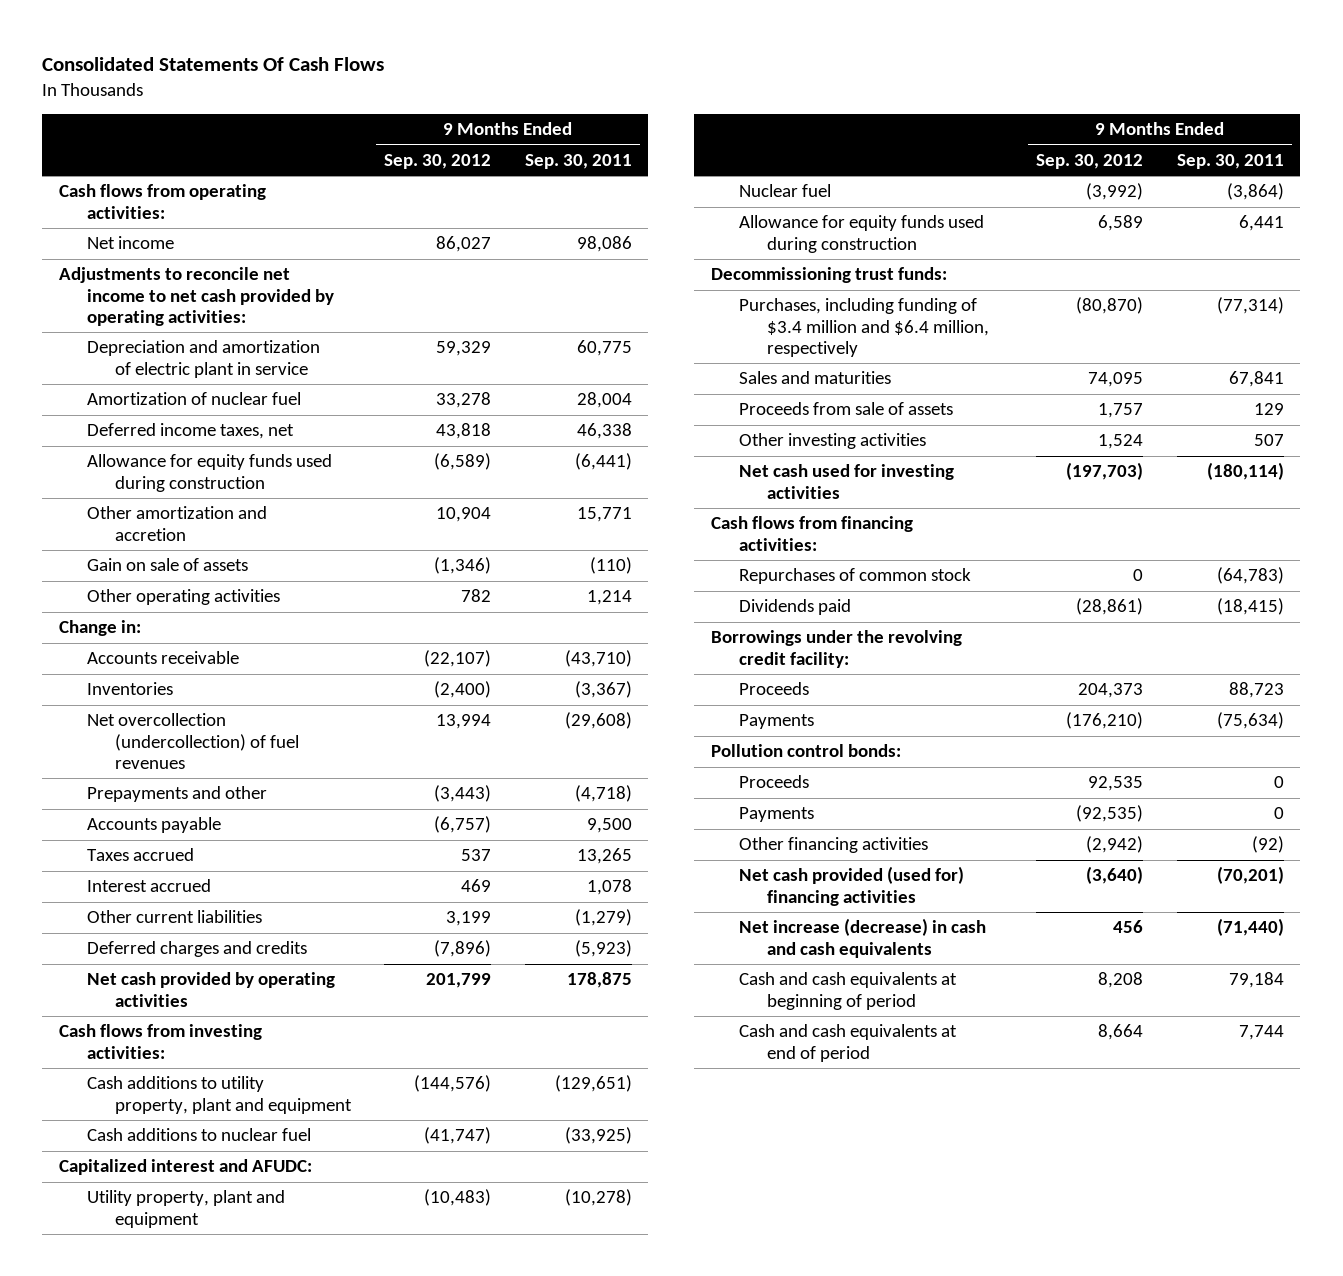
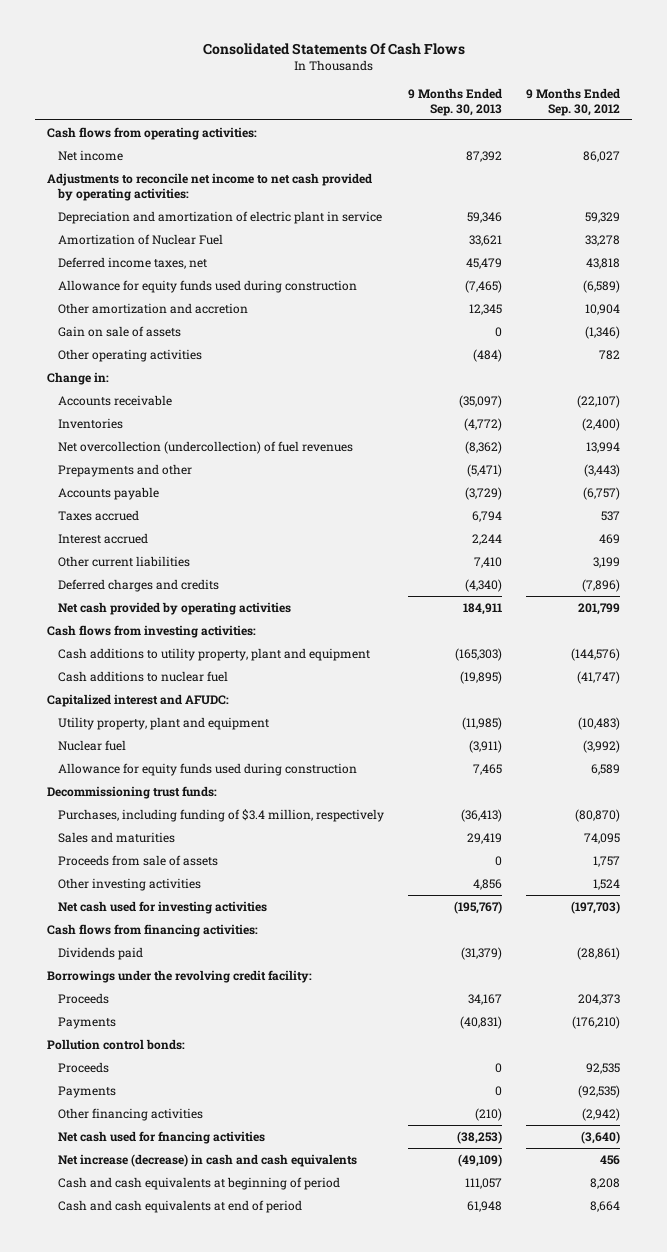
- | 9 Months Ended Sep. 30, 2012 | 9 Months Ended Sep. 30, 2011
+ | 9 Months Ended Sep. 30, 2013 | 9 Months Ended Sep. 30, 2012
- Amortization of nuclear fuel | 33,278 | 28,004
+ Amortization of Nuclear Fuel | 33,621 | 33,278
- Purchases, including funding of $3.4 million and $6.4 million, respectively | (80,870) | (77,314)
+ Purchases, including funding of $3.4 million, respectively | (36,413) | (80,870)
- Repurchases of common stock | 0 | (64,783)
- Net cash provided (used for) financing activities | (3,640) | (70,201)
+ Net cash used for fnancing activities | (38,253) | (3,640)

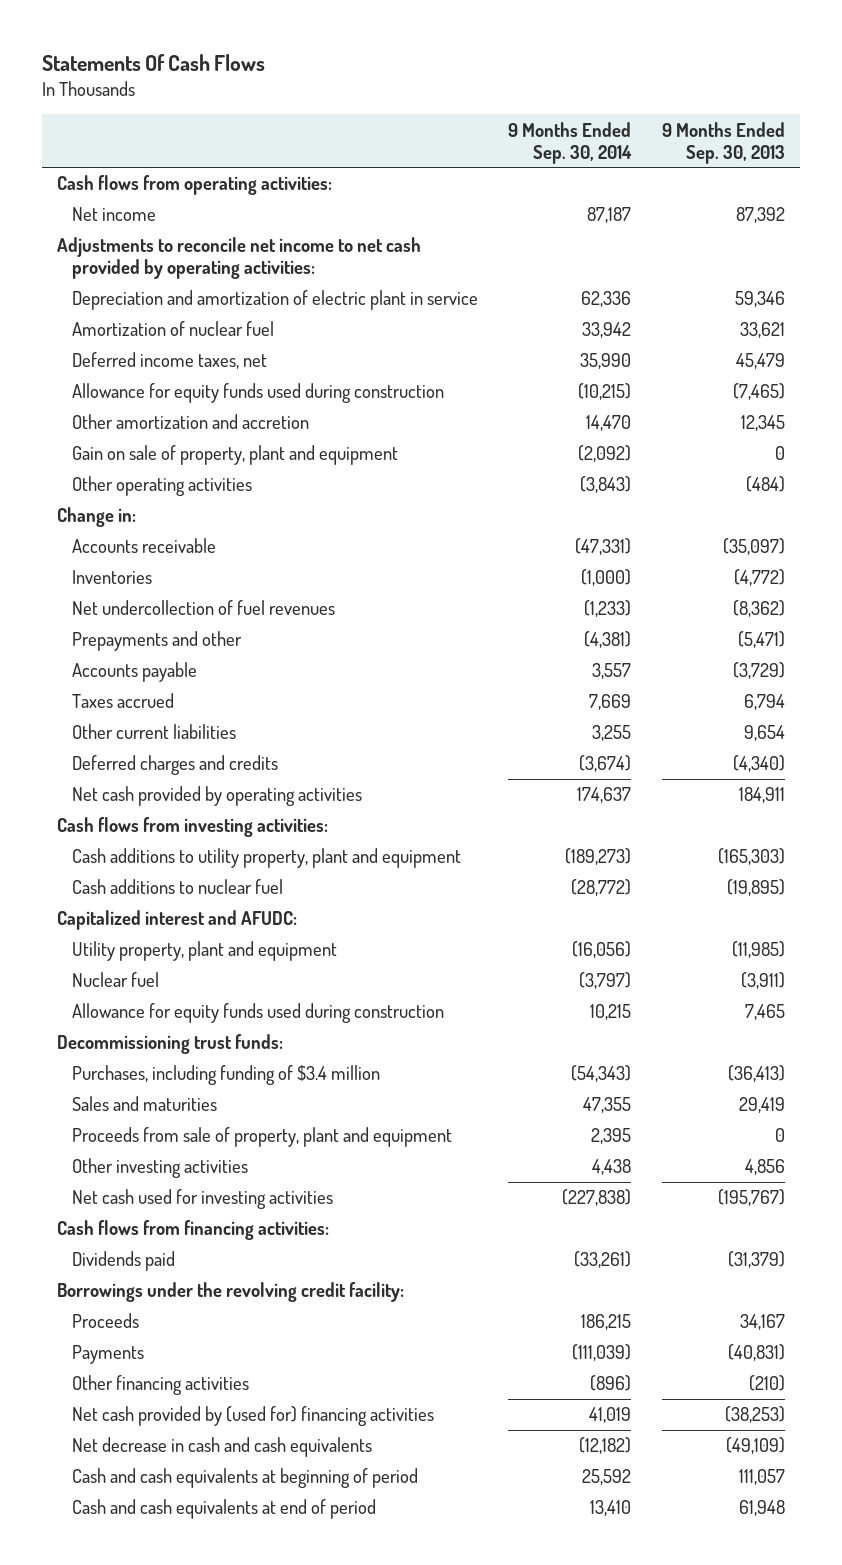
- Consolidated Statements Of Cash Flows
+ Statements Of Cash Flows
- | 9 Months Ended Sep. 30, 2013 | 9 Months Ended Sep. 30, 2012
+ | 9 Months Ended Sep. 30, 2014 | 9 Months Ended Sep. 30, 2013
- Amortization of Nuclear Fuel | 33,621 | 33,278
+ Amortization of nuclear fuel | 33,942 | 33,621
- Gain on sale of assets | 0 | (1,346)
+ Gain on sale of property, plant and equipment | (2,092) | 0
- Net overcollection (undercollection) of fuel revenues | (8,362) | 13,994
+ Net undercollection of fuel revenues | (1,233) | (8,362)
- Interest accrued | 2,244 | 469
- Other current liabilities | 7,410 | 3,199
+ Other current liabilities | 3,255 | 9,654
- Purchases, including funding of $3.4 million, respectively | (36,413) | (80,870)
+ Purchases, including funding of $3.4 million | (54,343) | (36,413)
- Proceeds from sale of assets | 0 | 1,757
+ Proceeds from sale of property, plant and equipment | 2,395 | 0
- Pollution control bonds:
- Proceeds | 0 | 92,535
- Payments | 0 | (92,535)
- Net cash used for fnancing activities | (38,253) | (3,640)
- Net increase (decrease) in cash and cash equivalents | (49,109) | 456
+ Net cash provided by (used for) financing activities | 41,019 | (38,253)
+ Net decrease in cash and cash equivalents | (12,182) | (49,109)

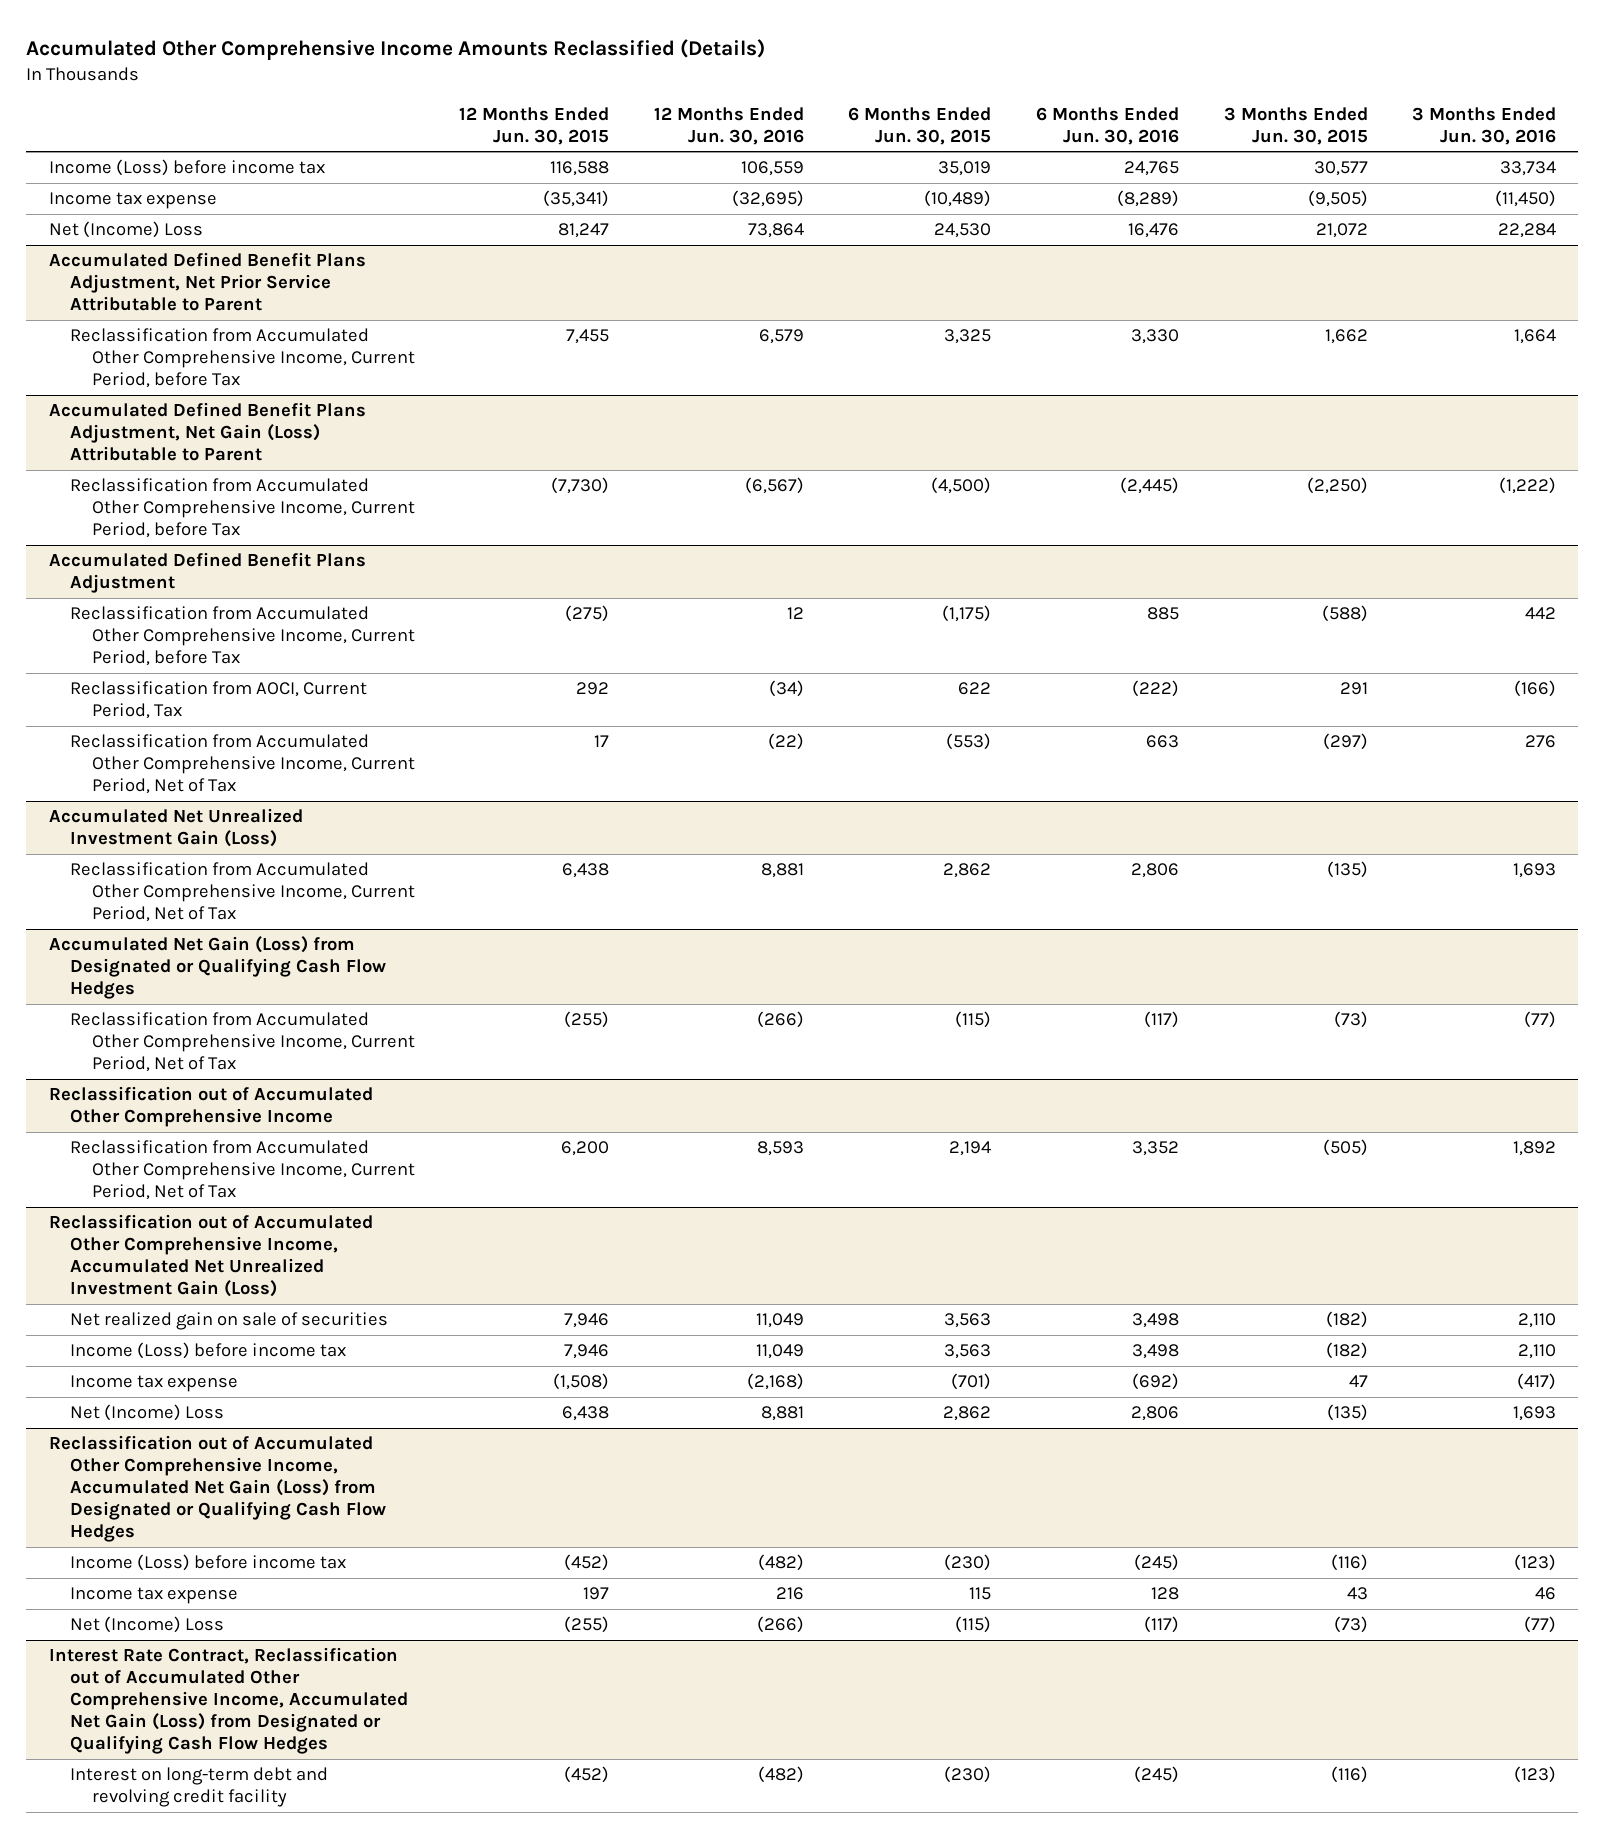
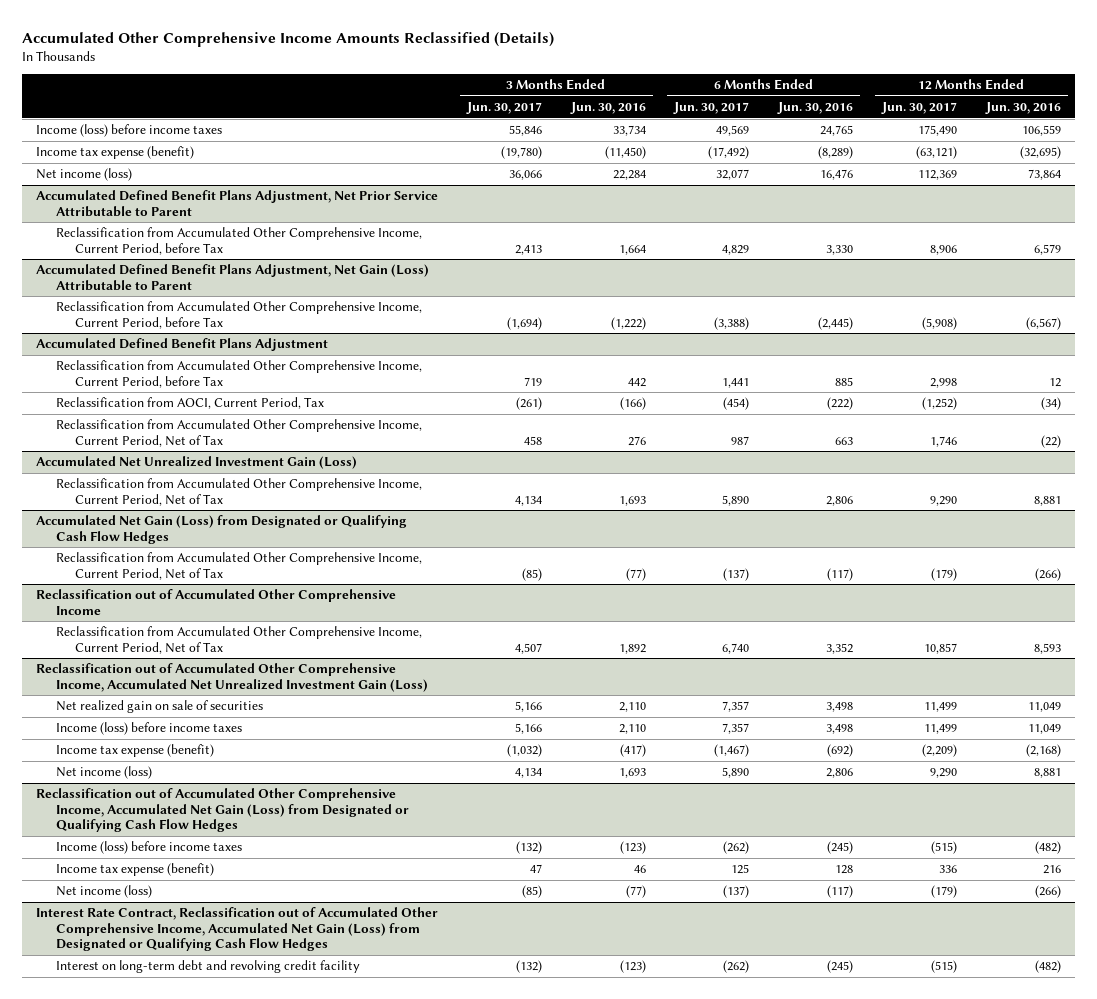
- | 12 Months Ended Jun. 30, 2015 | 12 Months Ended Jun. 30, 2016 | 6 Months Ended Jun. 30, 2015 | 6 Months Ended Jun. 30, 2016 | 3 Months Ended Jun. 30, 2015 | 3 Months Ended Jun. 30, 2016
+ | 3 Months Ended Jun. 30, 2017 | 3 Months Ended Jun. 30, 2016 | 6 Months Ended Jun. 30, 2017 | 6 Months Ended Jun. 30, 2016 | 12 Months Ended Jun. 30, 2017 | 12 Months Ended Jun. 30, 2016
- Income (Loss) before income tax | 116,588 | 106,559 | 35,019 | 24,765 | 30,577 | 33,734
- Income tax expense | (35,341) | (32,695) | (10,489) | (8,289) | (9,505) | (11,450)
- Net (Income) Loss | 81,247 | 73,864 | 24,530 | 16,476 | 21,072 | 22,284
+ Income (loss) before income taxes | 55,846 | 33,734 | 49,569 | 24,765 | 175,490 | 106,559
+ Income tax expense (benefit) | (19,780) | (11,450) | (17,492) | (8,289) | (63,121) | (32,695)
+ Net income (loss) | 36,066 | 22,284 | 32,077 | 16,476 | 112,369 | 73,864
@ Reclassification out of Accumulated Other Comprehensive Income, Accumulated Net Unrealized Investment Gain (Loss)
- Income (Loss) before income tax | 7,946 | 11,049 | 3,563 | 3,498 | (182) | 2,110
- Income tax expense | (1,508) | (2,168) | (701) | (692) | 47 | (417)
- Net (Income) Loss | 6,438 | 8,881 | 2,862 | 2,806 | (135) | 1,693
+ Income (loss) before income taxes | 5,166 | 2,110 | 7,357 | 3,498 | 11,499 | 11,049
+ Income tax expense (benefit) | (1,032) | (417) | (1,467) | (692) | (2,209) | (2,168)
+ Net income (loss) | 4,134 | 1,693 | 5,890 | 2,806 | 9,290 | 8,881
@ Reclassification out of Accumulated Other Comprehensive Income, Accumulated Net Gain (Loss) from Designated or Qualifying Cash Flow Hedges
- Income (Loss) before income tax | (452) | (482) | (230) | (245) | (116) | (123)
- Income tax expense | 197 | 216 | 115 | 128 | 43 | 46
- Net (Income) Loss | (255) | (266) | (115) | (117) | (73) | (77)
+ Income (loss) before income taxes | (132) | (123) | (262) | (245) | (515) | (482)
+ Income tax expense (benefit) | 47 | 46 | 125 | 128 | 336 | 216
+ Net income (loss) | (85) | (77) | (137) | (117) | (179) | (266)

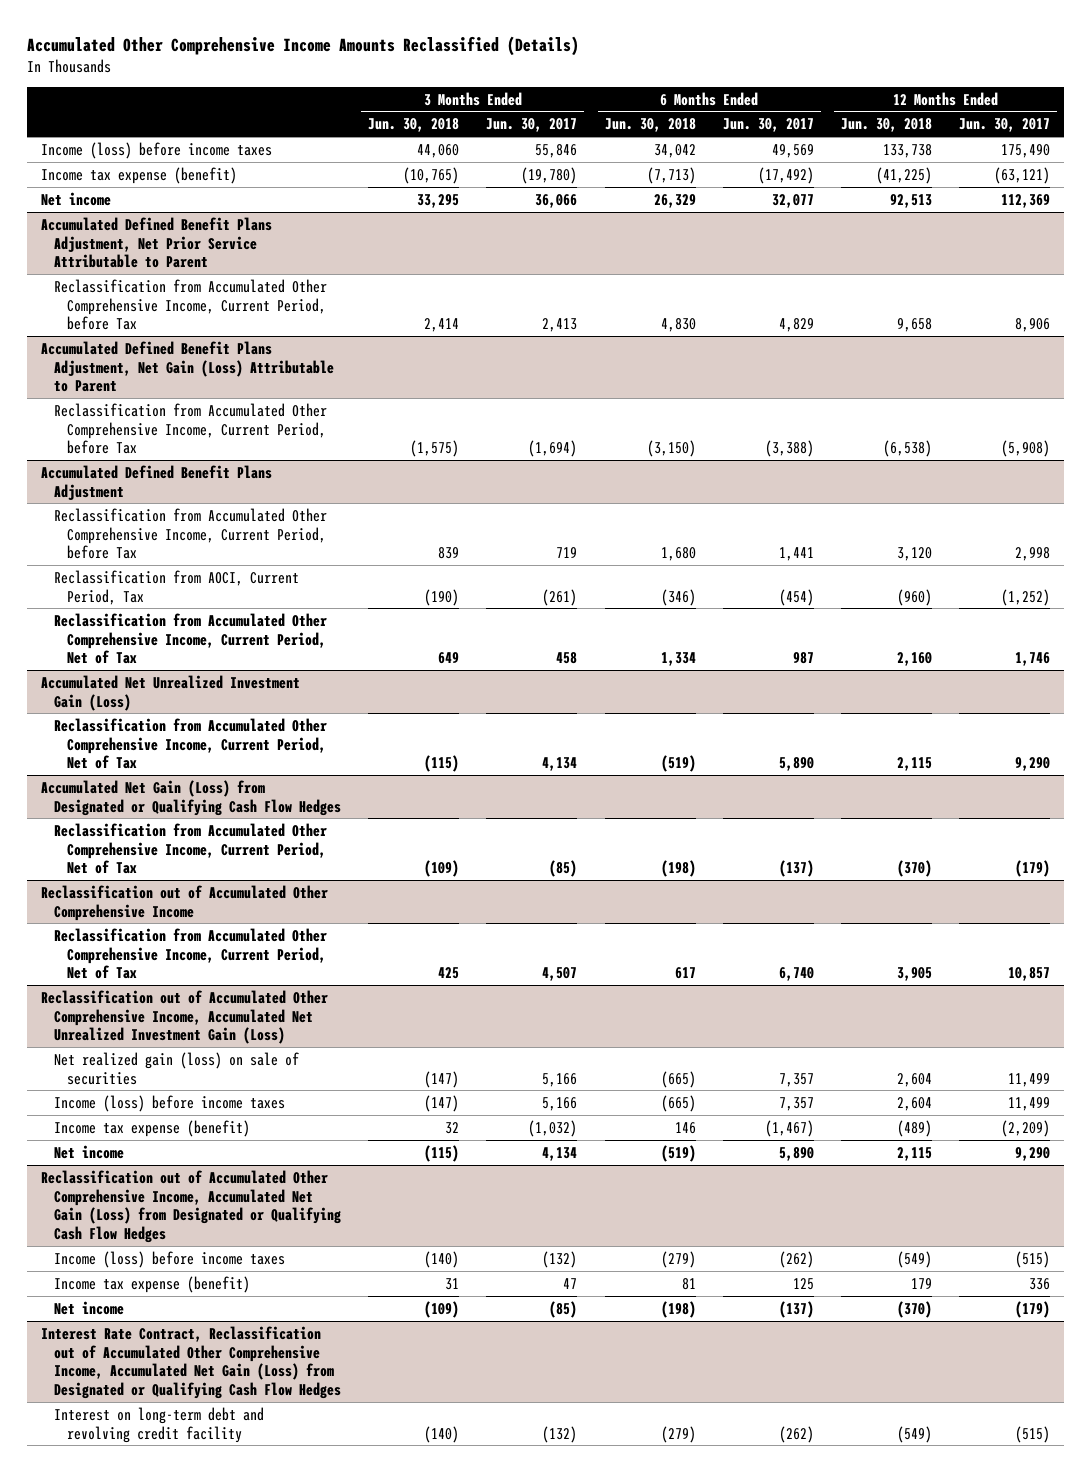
- | 3 Months Ended Jun. 30, 2017 | 3 Months Ended Jun. 30, 2016 | 6 Months Ended Jun. 30, 2017 | 6 Months Ended Jun. 30, 2016 | 12 Months Ended Jun. 30, 2017 | 12 Months Ended Jun. 30, 2016
+ | 3 Months Ended Jun. 30, 2018 | 3 Months Ended Jun. 30, 2017 | 6 Months Ended Jun. 30, 2018 | 6 Months Ended Jun. 30, 2017 | 12 Months Ended Jun. 30, 2018 | 12 Months Ended Jun. 30, 2017
- Net income (loss) | 36,066 | 22,284 | 32,077 | 16,476 | 112,369 | 73,864
+ Net income | 33,295 | 36,066 | 26,329 | 32,077 | 92,513 | 112,369
@ Reclassification out of Accumulated Other Comprehensive Income, Accumulated Net Unrealized Investment Gain (Loss)
- Net realized gain on sale of securities | 5,166 | 2,110 | 7,357 | 3,498 | 11,499 | 11,049
+ Net realized gain (loss) on sale of securities | (147) | 5,166 | (665) | 7,357 | 2,604 | 11,499
- Net income (loss) | 4,134 | 1,693 | 5,890 | 2,806 | 9,290 | 8,881
+ Net income | (115) | 4,134 | (519) | 5,890 | 2,115 | 9,290
@ Reclassification out of Accumulated Other Comprehensive Income, Accumulated Net Gain (Loss) from Designated or Qualifying Cash Flow Hedges
- Net income (loss) | (85) | (77) | (137) | (117) | (179) | (266)
+ Net income | (109) | (85) | (198) | (137) | (370) | (179)

